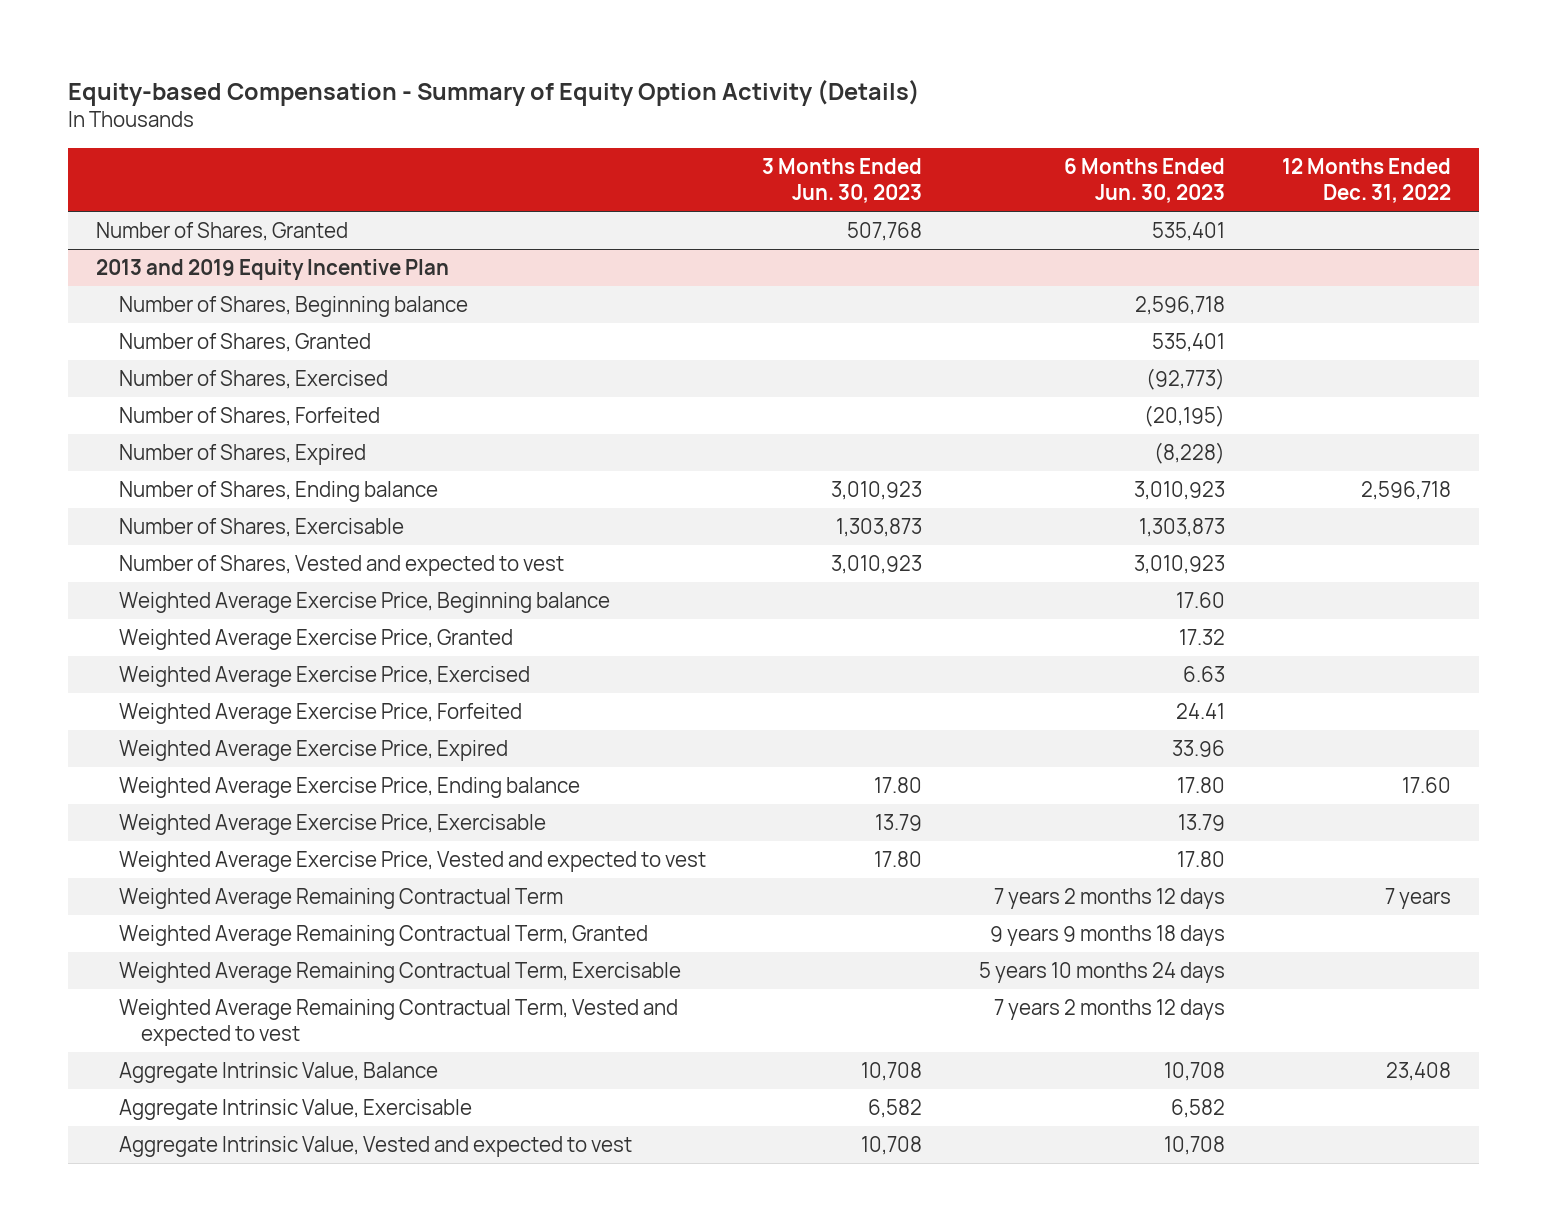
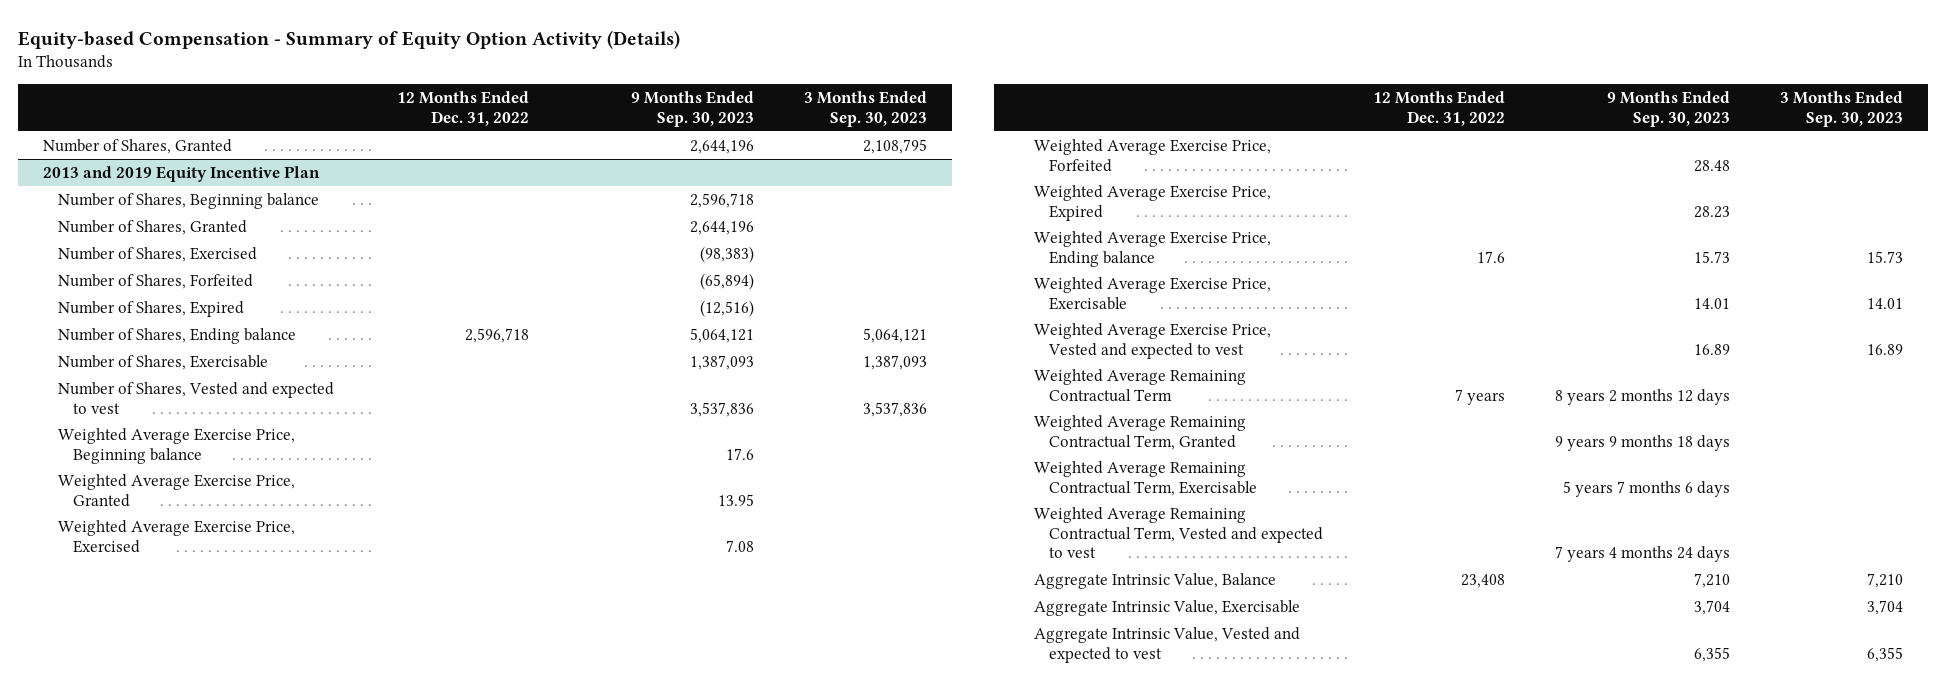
- | 3 Months Ended Jun. 30, 2023 | 6 Months Ended Jun. 30, 2023 | 12 Months Ended Dec. 31, 2022
+ | 12 Months Ended Dec. 31, 2022 | 9 Months Ended Sep. 30, 2023 | 3 Months Ended Sep. 30, 2023
@ 2013 and 2019 Equity Incentive Plan
- Weighted Average Exercise Price, Ending balance | 17.80 | 17.80 | 17.60
+ Weighted Average Exercise Price, Ending balance | 17.6 | 15.73 | 15.73

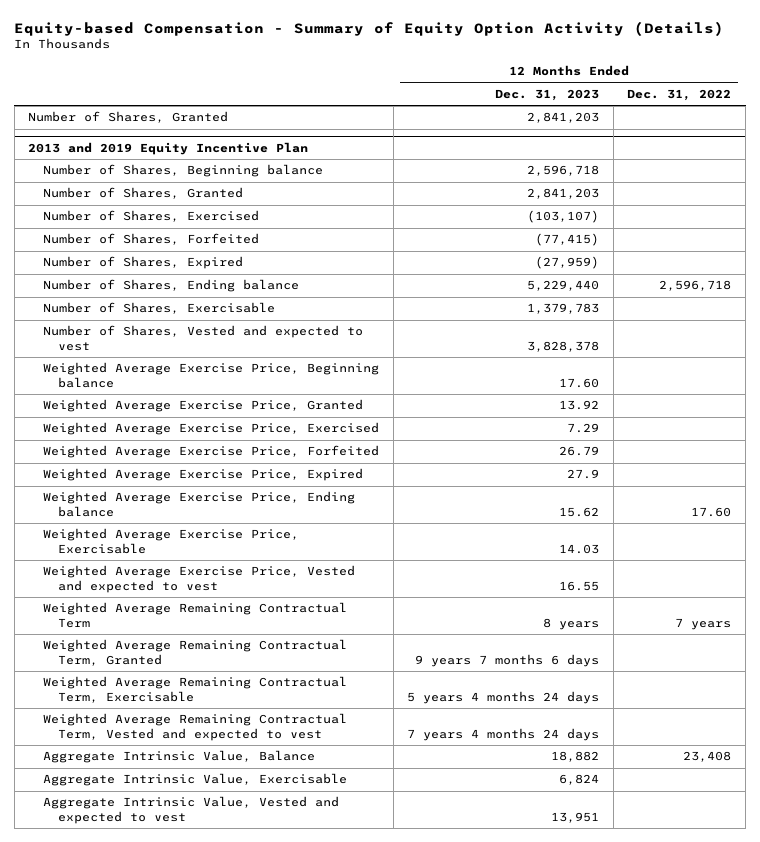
- | 12 Months Ended Dec. 31, 2022 | 9 Months Ended Sep. 30, 2023 | 3 Months Ended Sep. 30, 2023
+ | 12 Months Ended Dec. 31, 2023 | 12 Months Ended Dec. 31, 2022
@ 2013 and 2019 Equity Incentive Plan
- Weighted Average Exercise Price, Ending balance | 17.6 | 15.73 | 15.73
+ Weighted Average Exercise Price, Ending balance | 15.62 | 17.60

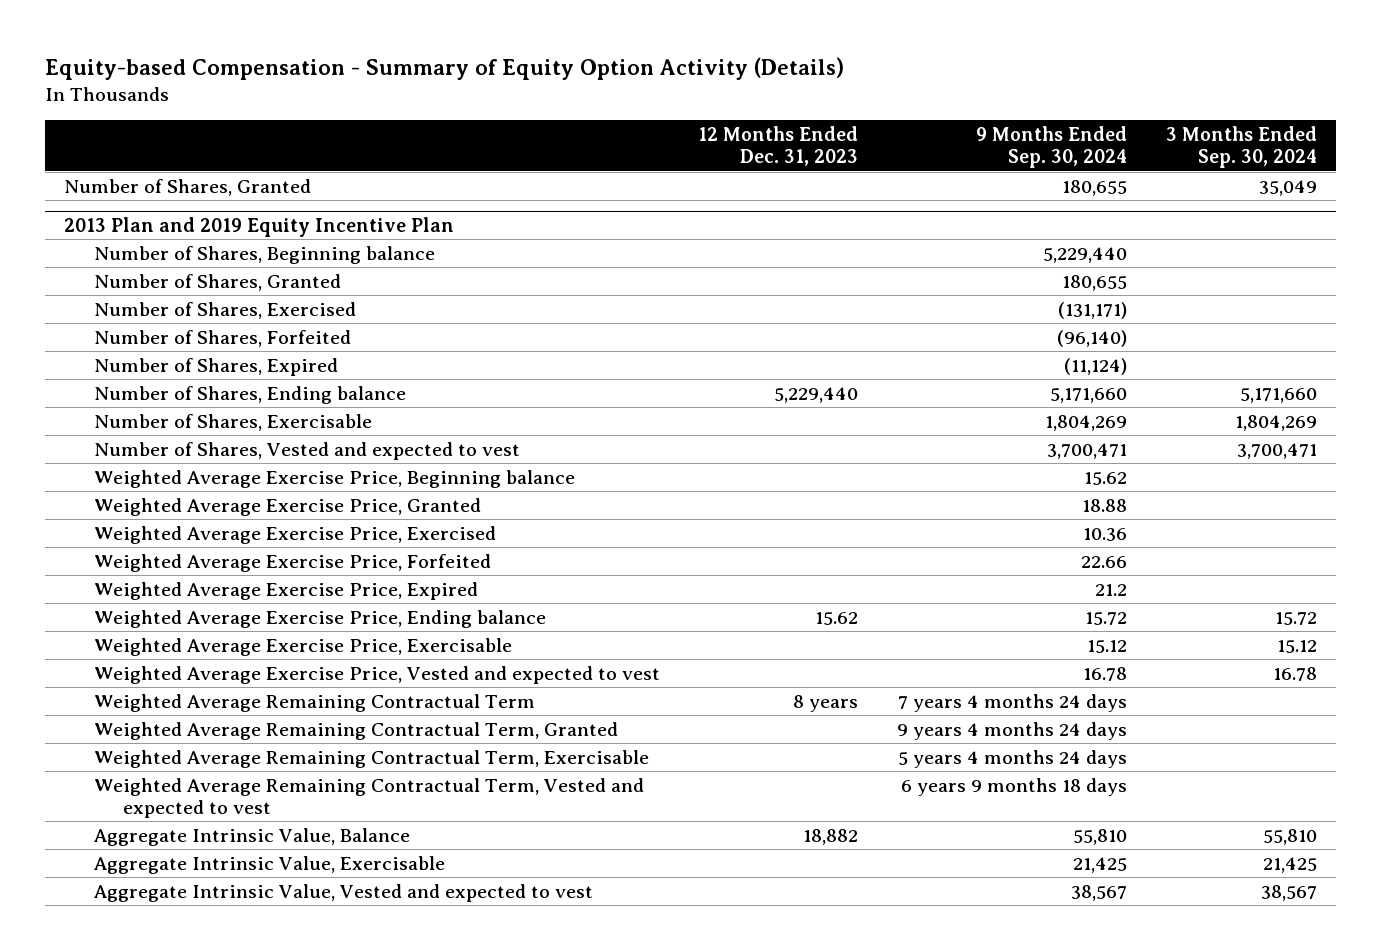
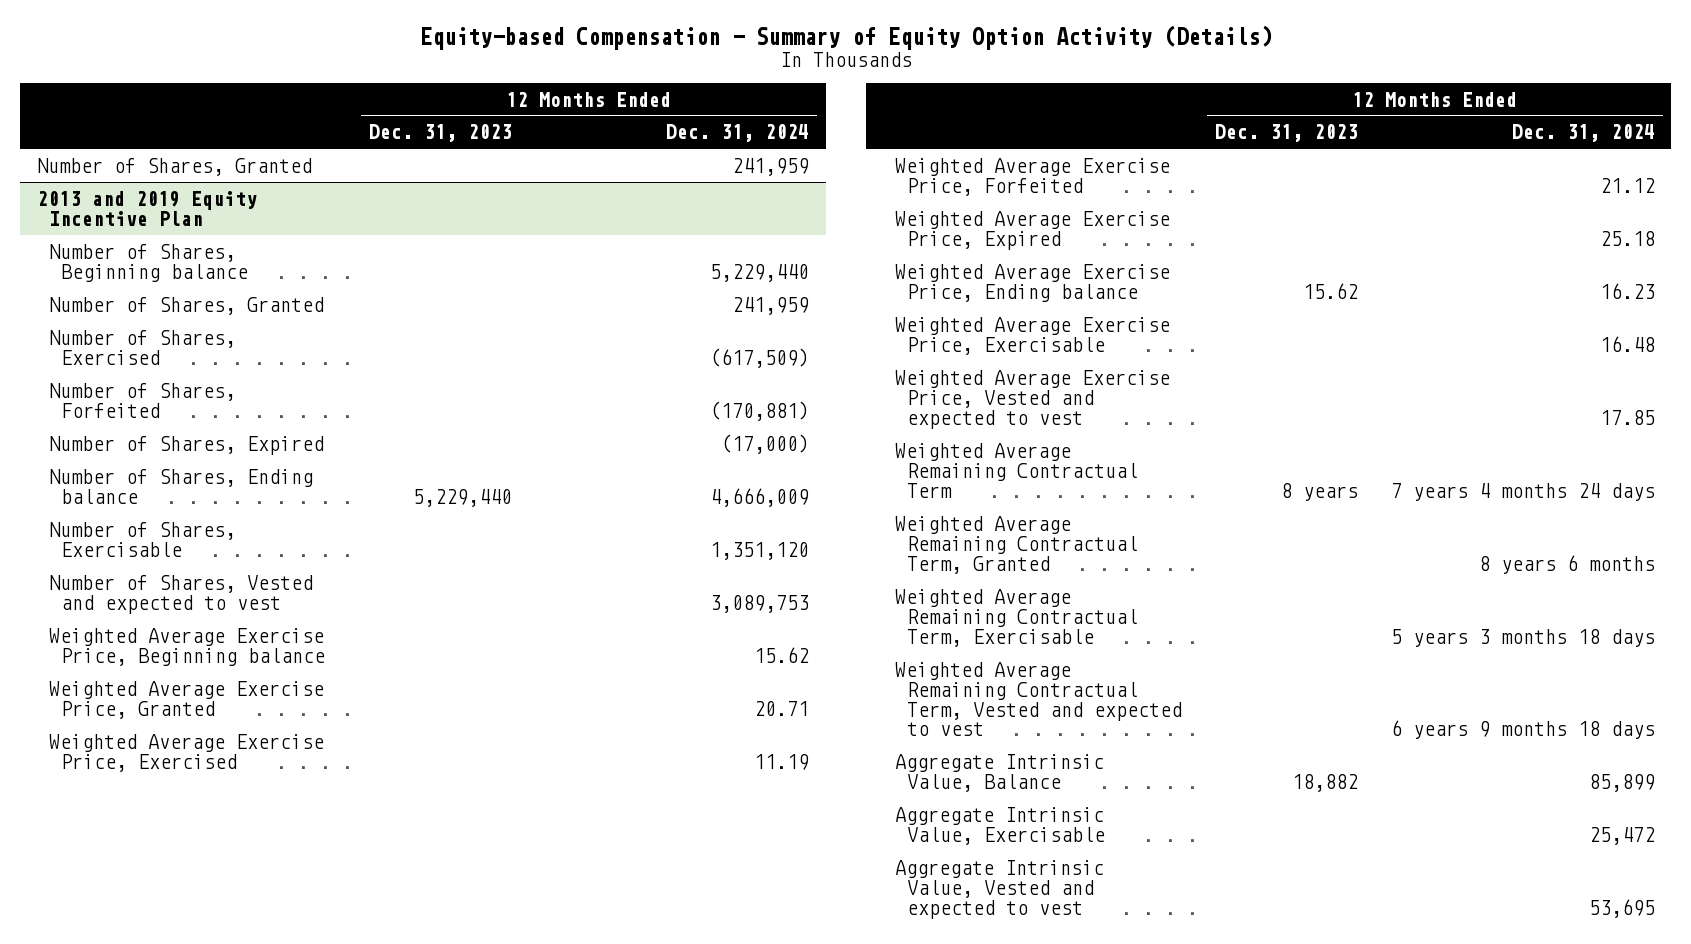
- | 12 Months Ended Dec. 31, 2023 | 9 Months Ended Sep. 30, 2024 | 3 Months Ended Sep. 30, 2024
+ | 12 Months Ended Dec. 31, 2023 | 12 Months Ended Dec. 31, 2024
- 2013 Plan and 2019 Equity Incentive Plan
+ 2013 and 2019 Equity Incentive Plan

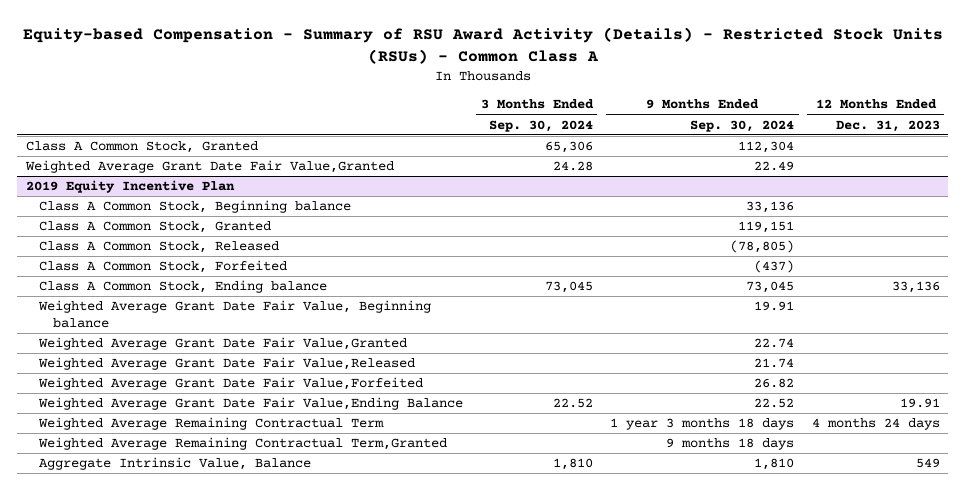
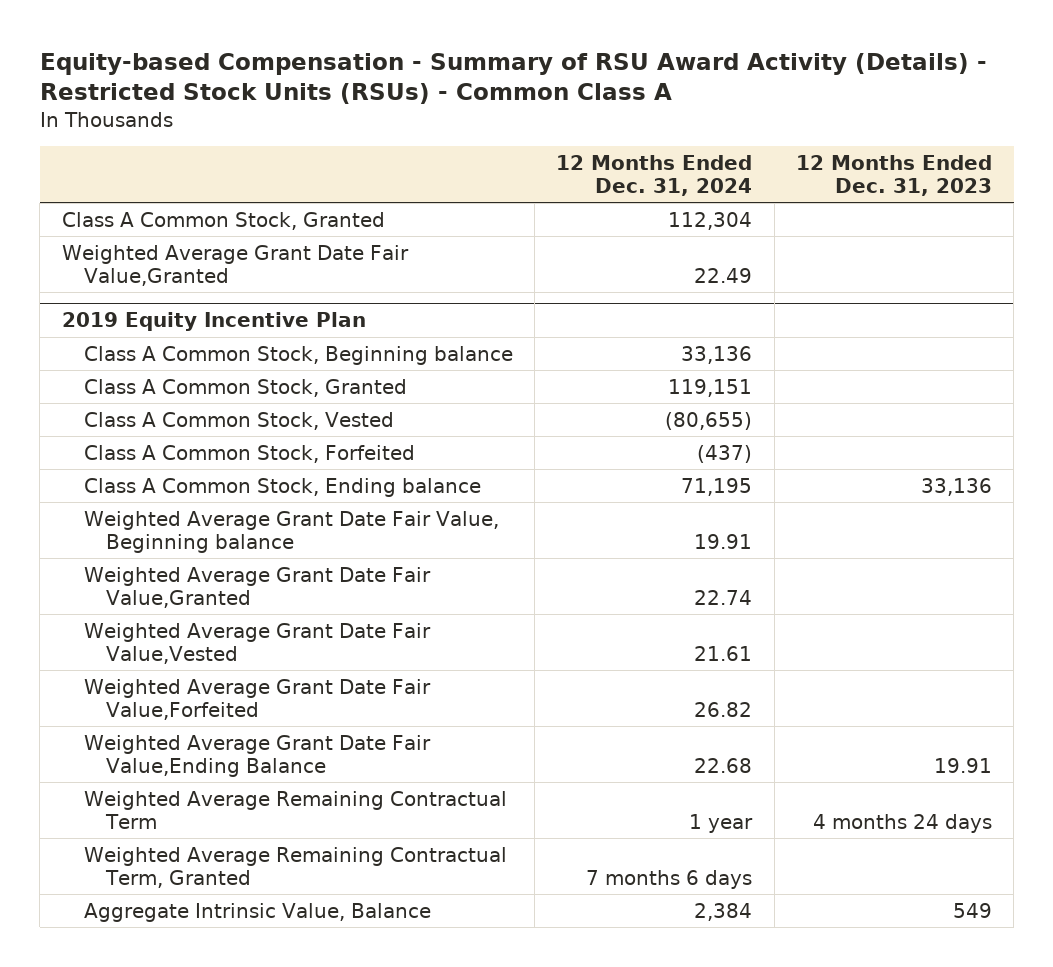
- | 3 Months Ended Sep. 30, 2024 | 9 Months Ended Sep. 30, 2024 | 12 Months Ended Dec. 31, 2023
+ | 12 Months Ended Dec. 31, 2024 | 12 Months Ended Dec. 31, 2023
@ 2019 Equity Incentive Plan
- Class A Common Stock, Released | | (78,805) |
+ Class A Common Stock, Vested | (80,655) |
- Weighted Average Grant Date Fair Value,Released | | 21.74 |
+ Weighted Average Grant Date Fair Value,Vested | 21.61 |
- Weighted Average Remaining Contractual Term,Granted | | 9 months 18 days |
+ Weighted Average Remaining Contractual Term, Granted | 7 months 6 days |

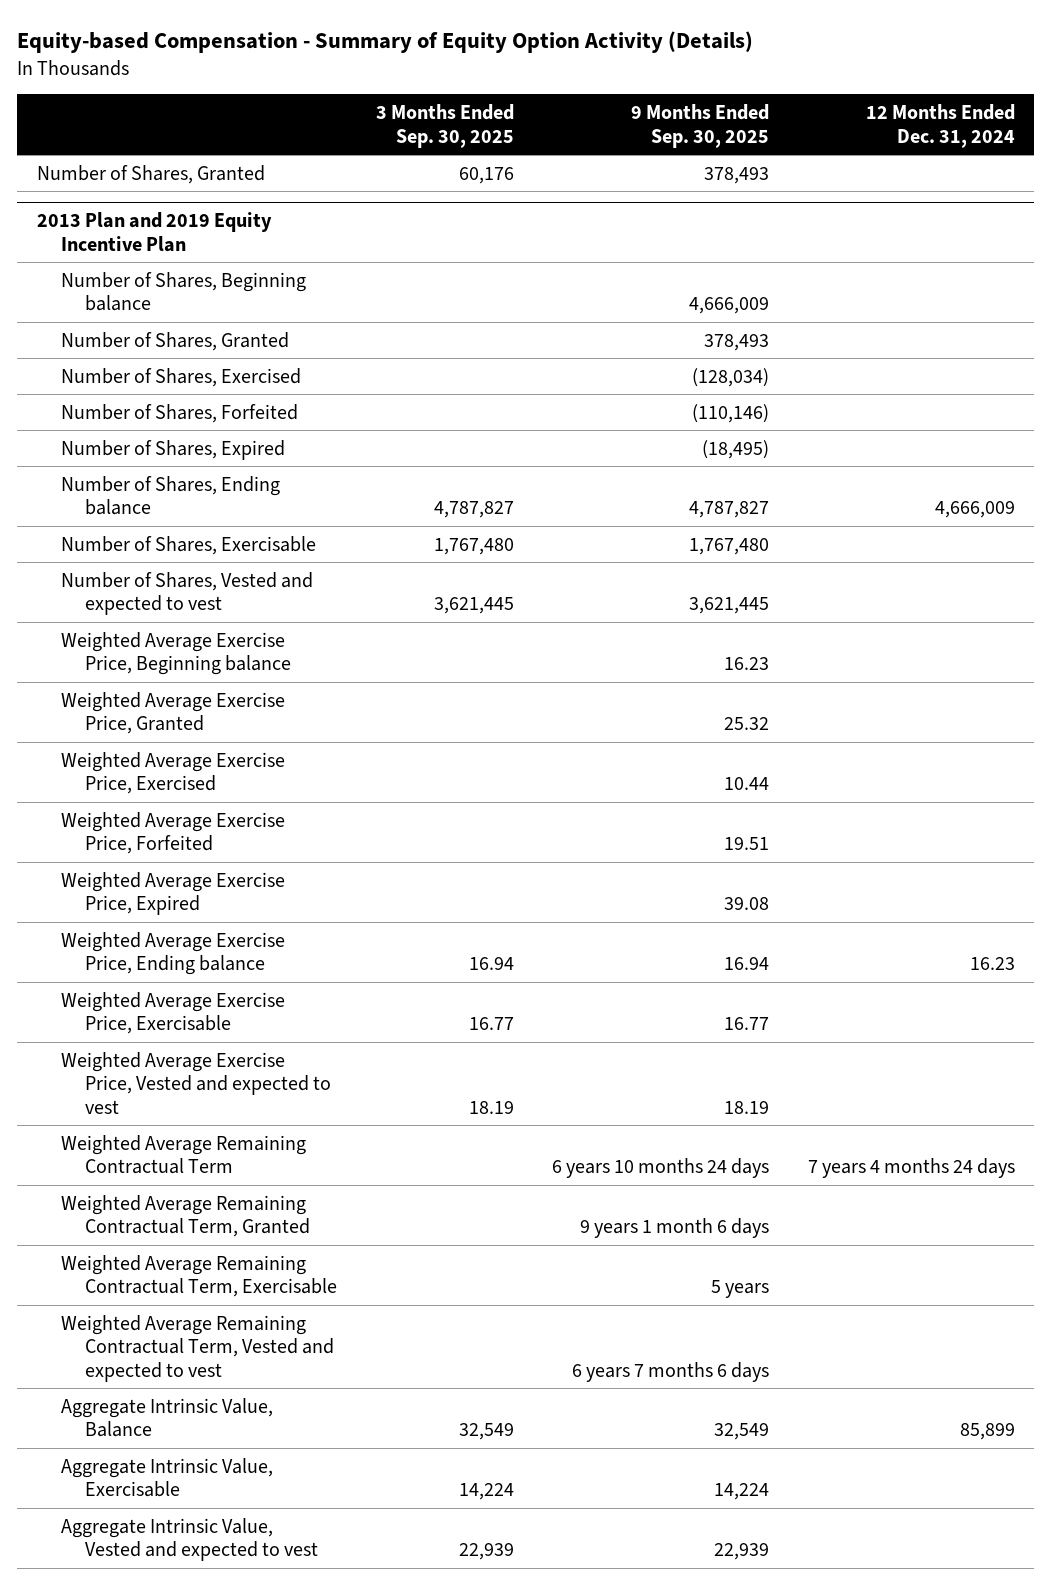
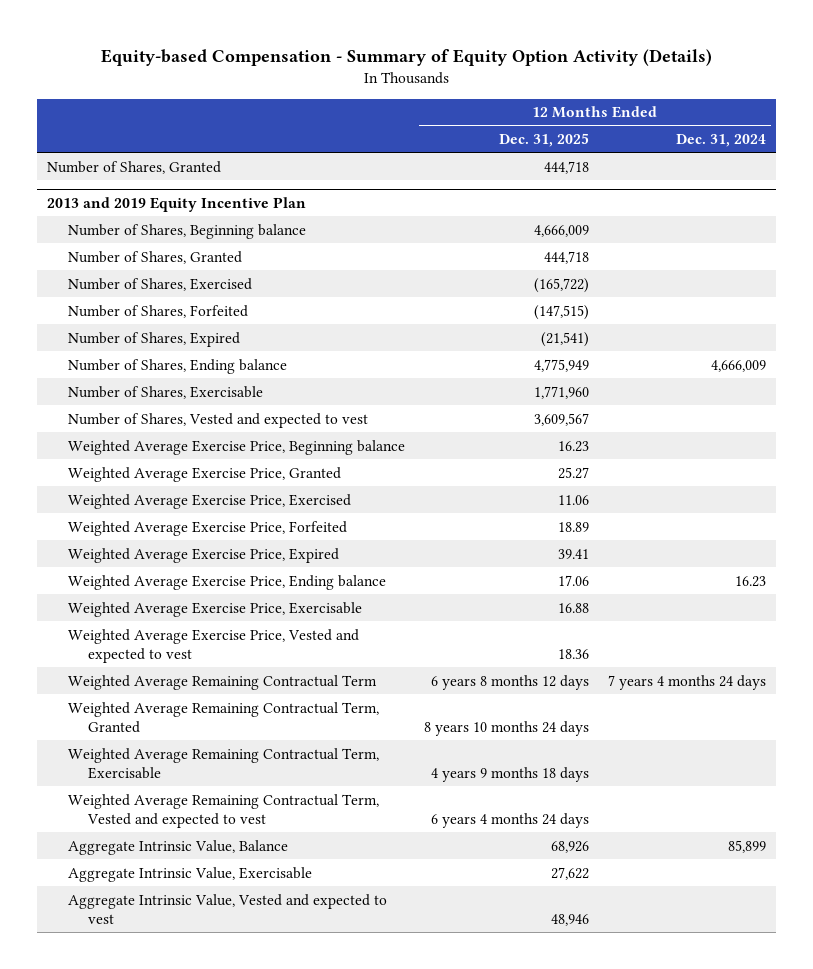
- | 3 Months Ended Sep. 30, 2025 | 9 Months Ended Sep. 30, 2025 | 12 Months Ended Dec. 31, 2024
+ | 12 Months Ended Dec. 31, 2025 | 12 Months Ended Dec. 31, 2024
- 2013 Plan and 2019 Equity Incentive Plan
+ 2013 and 2019 Equity Incentive Plan

